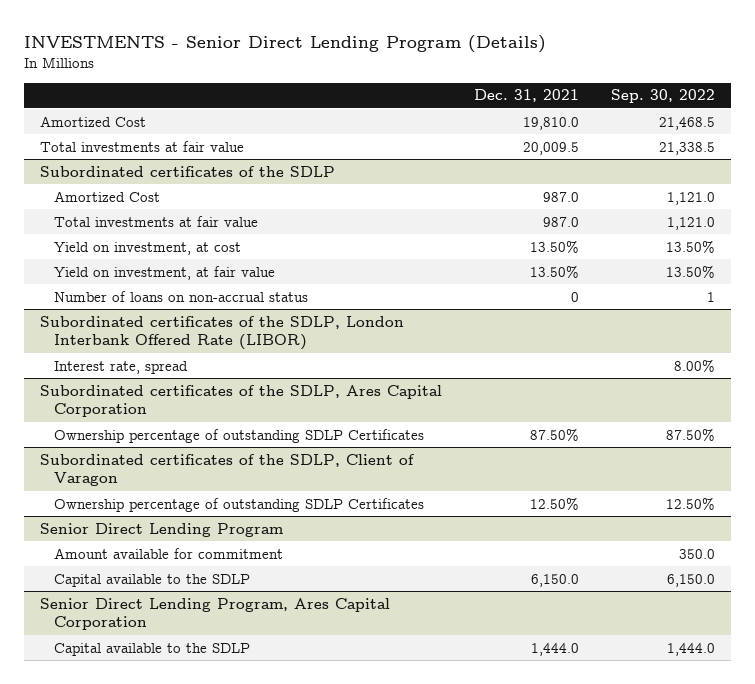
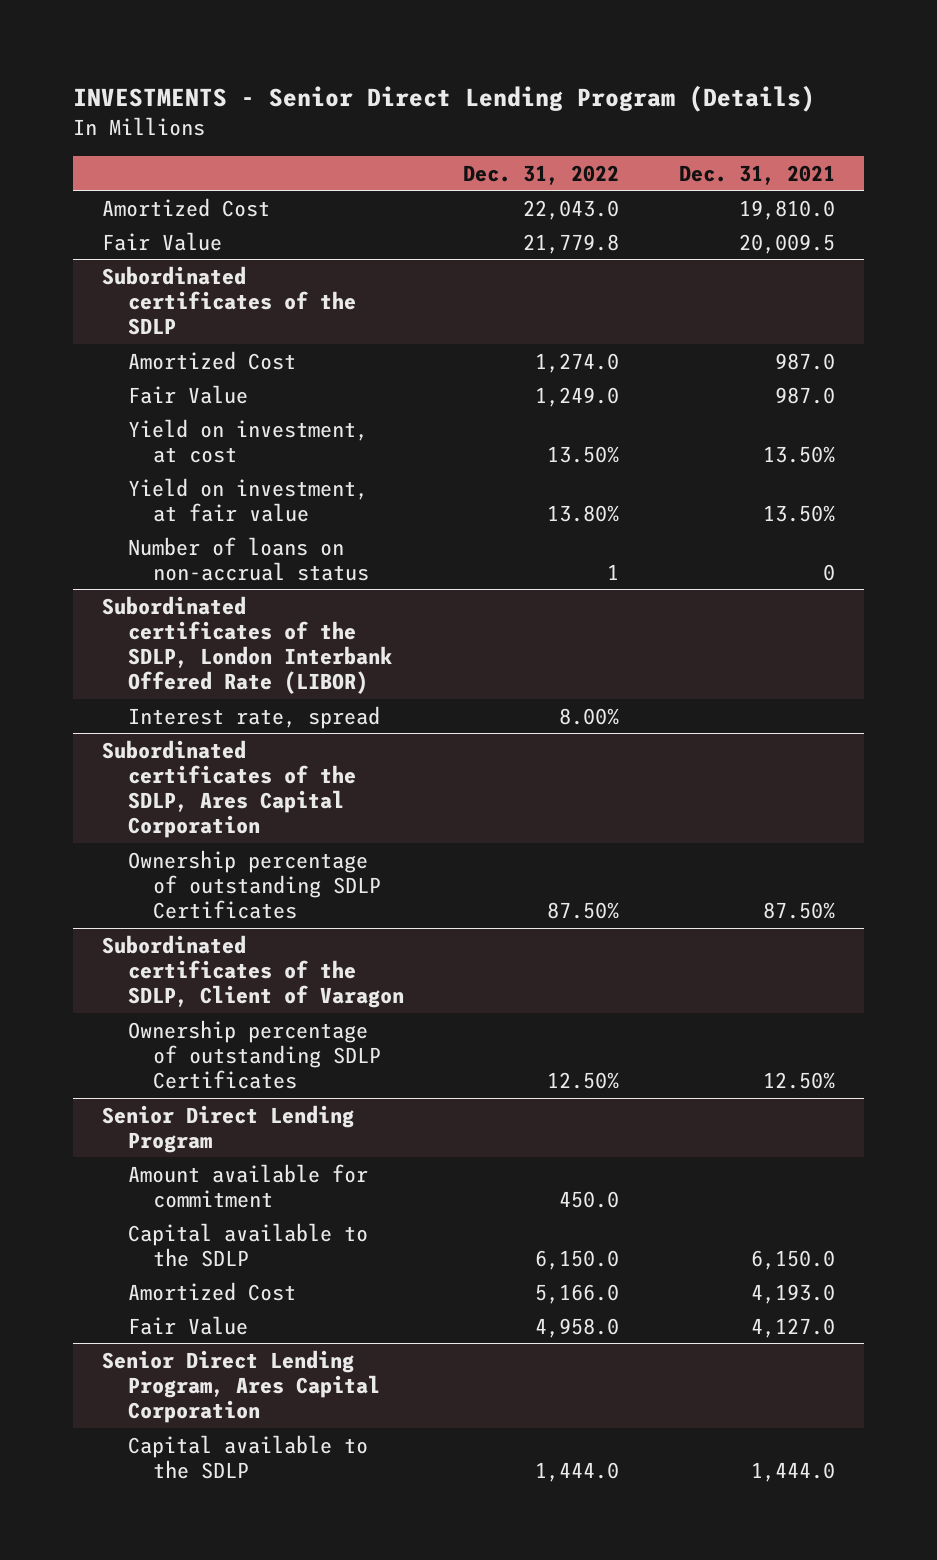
- | Dec. 31, 2021 | Sep. 30, 2022
+ | Dec. 31, 2022 | Dec. 31, 2021
- Total investments at fair value | 20,009.5 | 21,338.5
+ Fair Value | 21,779.8 | 20,009.5
@ Subordinated certificates of the SDLP
- Total investments at fair value | 987.0 | 1,121.0
+ Fair Value | 1,249.0 | 987.0
@ Senior Direct Lending Program
+ Amortized Cost | 5,166.0 | 4,193.0
+ Fair Value | 4,958.0 | 4,127.0

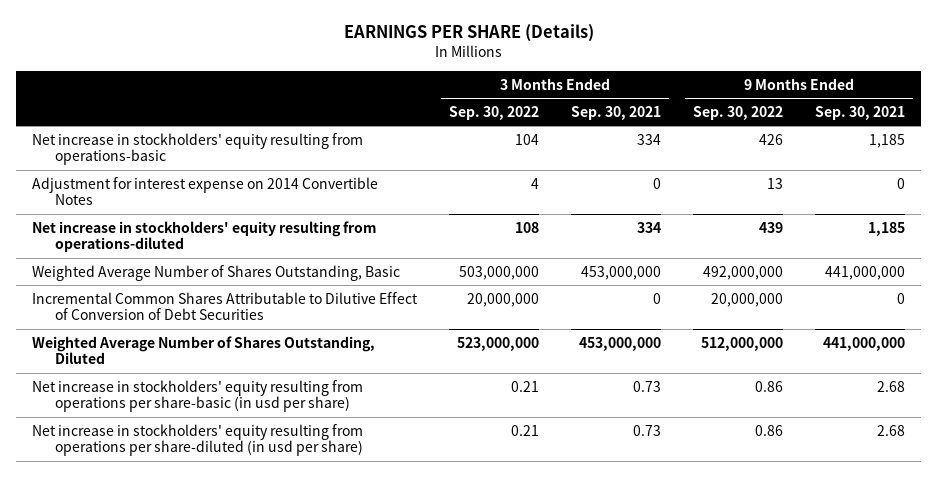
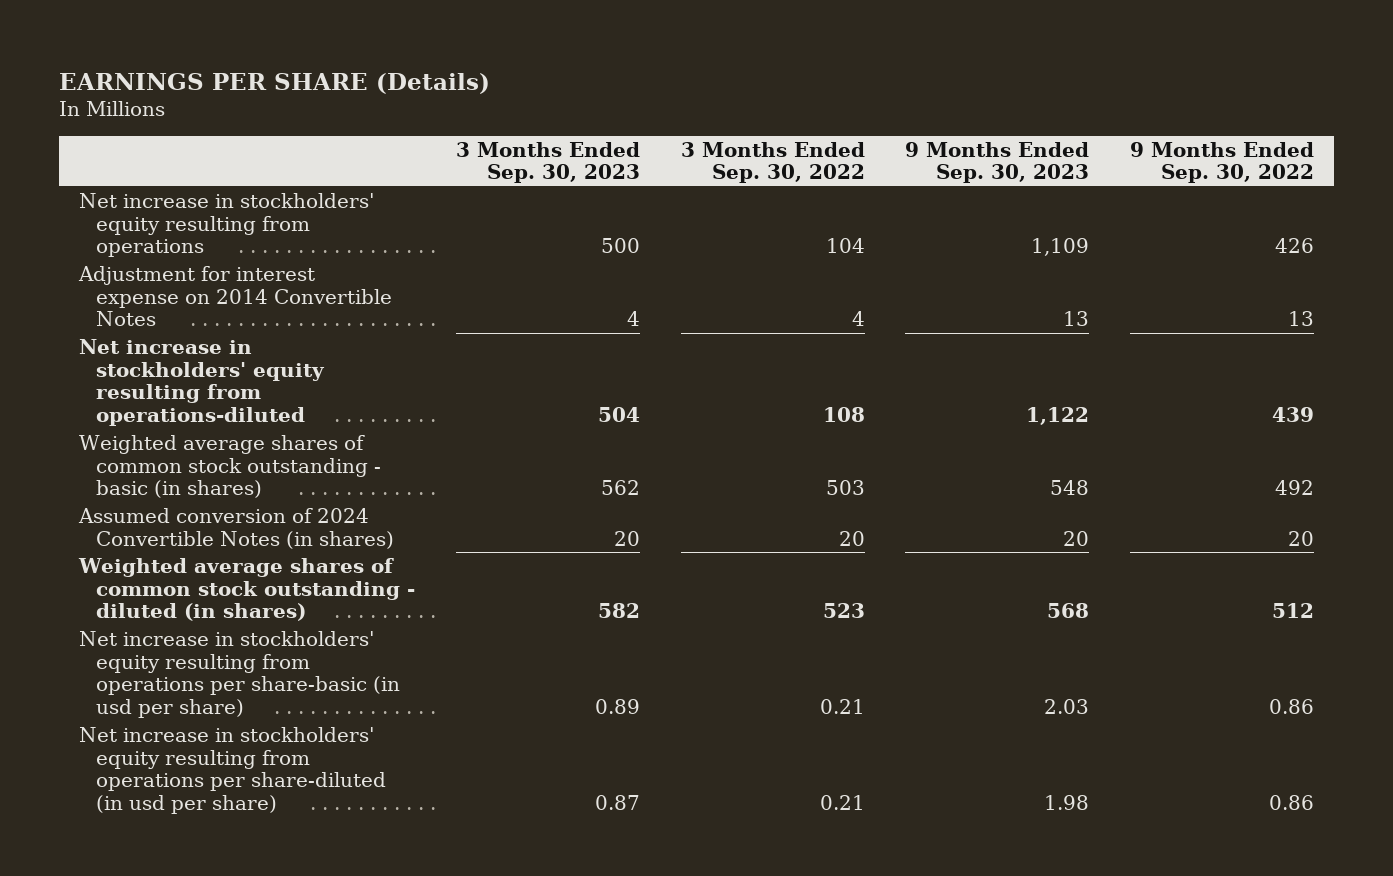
- | 3 Months Ended Sep. 30, 2022 | 3 Months Ended Sep. 30, 2021 | 9 Months Ended Sep. 30, 2022 | 9 Months Ended Sep. 30, 2021
+ | 3 Months Ended Sep. 30, 2023 | 3 Months Ended Sep. 30, 2022 | 9 Months Ended Sep. 30, 2023 | 9 Months Ended Sep. 30, 2022
- Net increase in stockholders' equity resulting from operations-basic | 104 | 334 | 426 | 1,185
+ Net increase in stockholders' equity resulting from operations | 500 | 104 | 1,109 | 426
- Weighted Average Number of Shares Outstanding, Basic | 503,000,000 | 453,000,000 | 492,000,000 | 441,000,000
- Incremental Common Shares Attributable to Dilutive Effect of Conversion of Debt Securities | 20,000,000 | 0 | 20,000,000 | 0
- Weighted Average Number of Shares Outstanding, Diluted | 523,000,000 | 453,000,000 | 512,000,000 | 441,000,000
+ Weighted average shares of common stock outstanding - basic (in shares) | 562 | 503 | 548 | 492
+ Assumed conversion of 2024 Convertible Notes (in shares) | 20 | 20 | 20 | 20
+ Weighted average shares of common stock outstanding - diluted (in shares) | 582 | 523 | 568 | 512

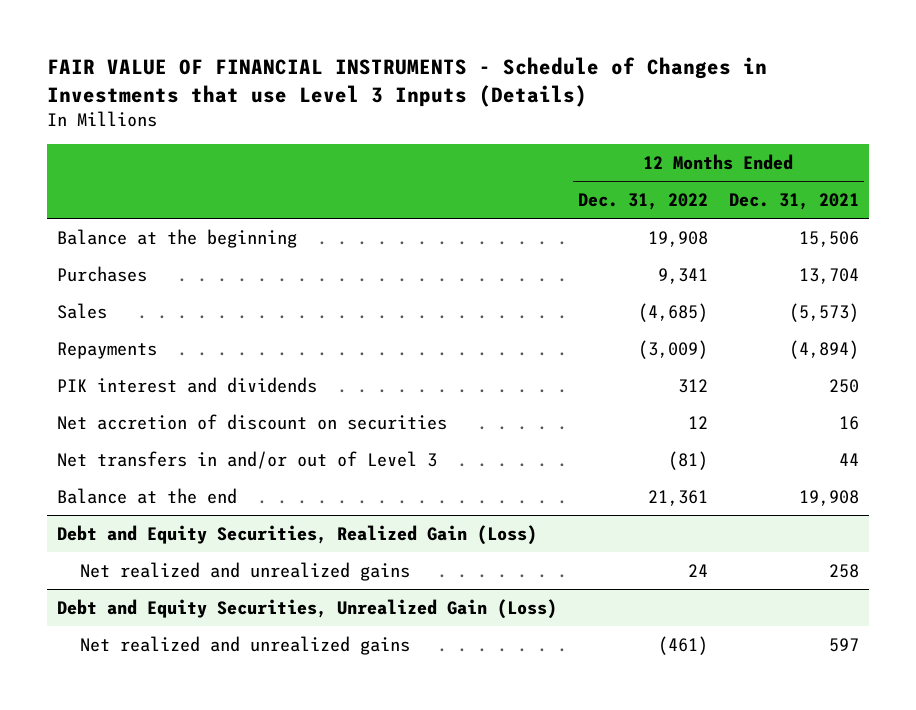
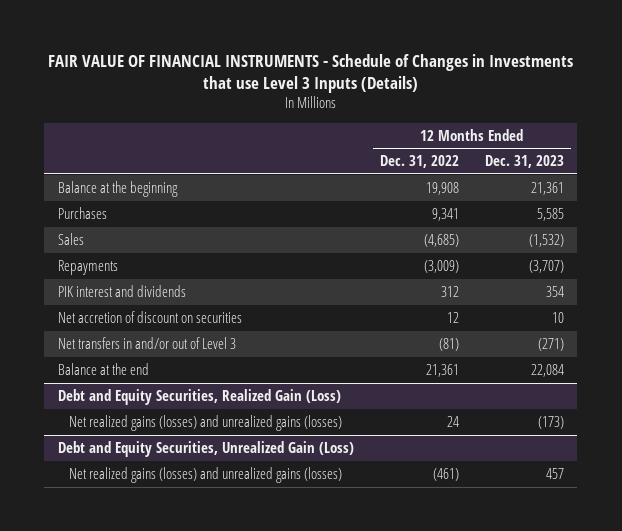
- | 12 Months Ended Dec. 31, 2022 | 12 Months Ended Dec. 31, 2021
+ | 12 Months Ended Dec. 31, 2022 | 12 Months Ended Dec. 31, 2023
@ Debt and Equity Securities, Realized Gain (Loss)
- Net realized and unrealized gains | 24 | 258
+ Net realized gains (losses) and unrealized gains (losses) | 24 | (173)
@ Debt and Equity Securities, Unrealized Gain (Loss)
- Net realized and unrealized gains | (461) | 597
+ Net realized gains (losses) and unrealized gains (losses) | (461) | 457

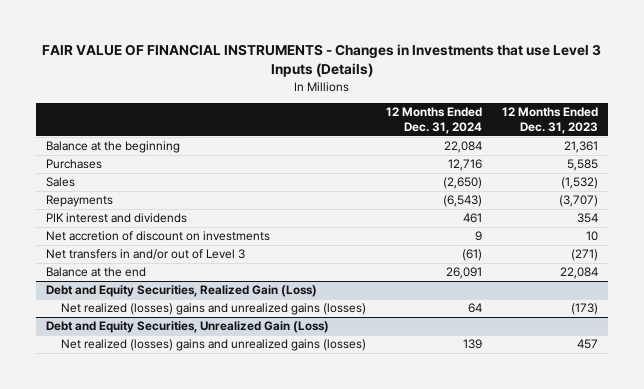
- FAIR VALUE OF FINANCIAL INSTRUMENTS - Schedule of Changes in Investments that use Level 3 Inputs (Details)
+ FAIR VALUE OF FINANCIAL INSTRUMENTS - Changes in Investments that use Level 3 Inputs (Details)
- | 12 Months Ended Dec. 31, 2022 | 12 Months Ended Dec. 31, 2023
+ | 12 Months Ended Dec. 31, 2024 | 12 Months Ended Dec. 31, 2023
- Net accretion of discount on securities | 12 | 10
+ Net accretion of discount on investments | 9 | 10
@ Debt and Equity Securities, Realized Gain (Loss)
- Net realized gains (losses) and unrealized gains (losses) | 24 | (173)
+ Net realized (losses) gains and unrealized gains (losses) | 64 | (173)
@ Debt and Equity Securities, Unrealized Gain (Loss)
- Net realized gains (losses) and unrealized gains (losses) | (461) | 457
+ Net realized (losses) gains and unrealized gains (losses) | 139 | 457

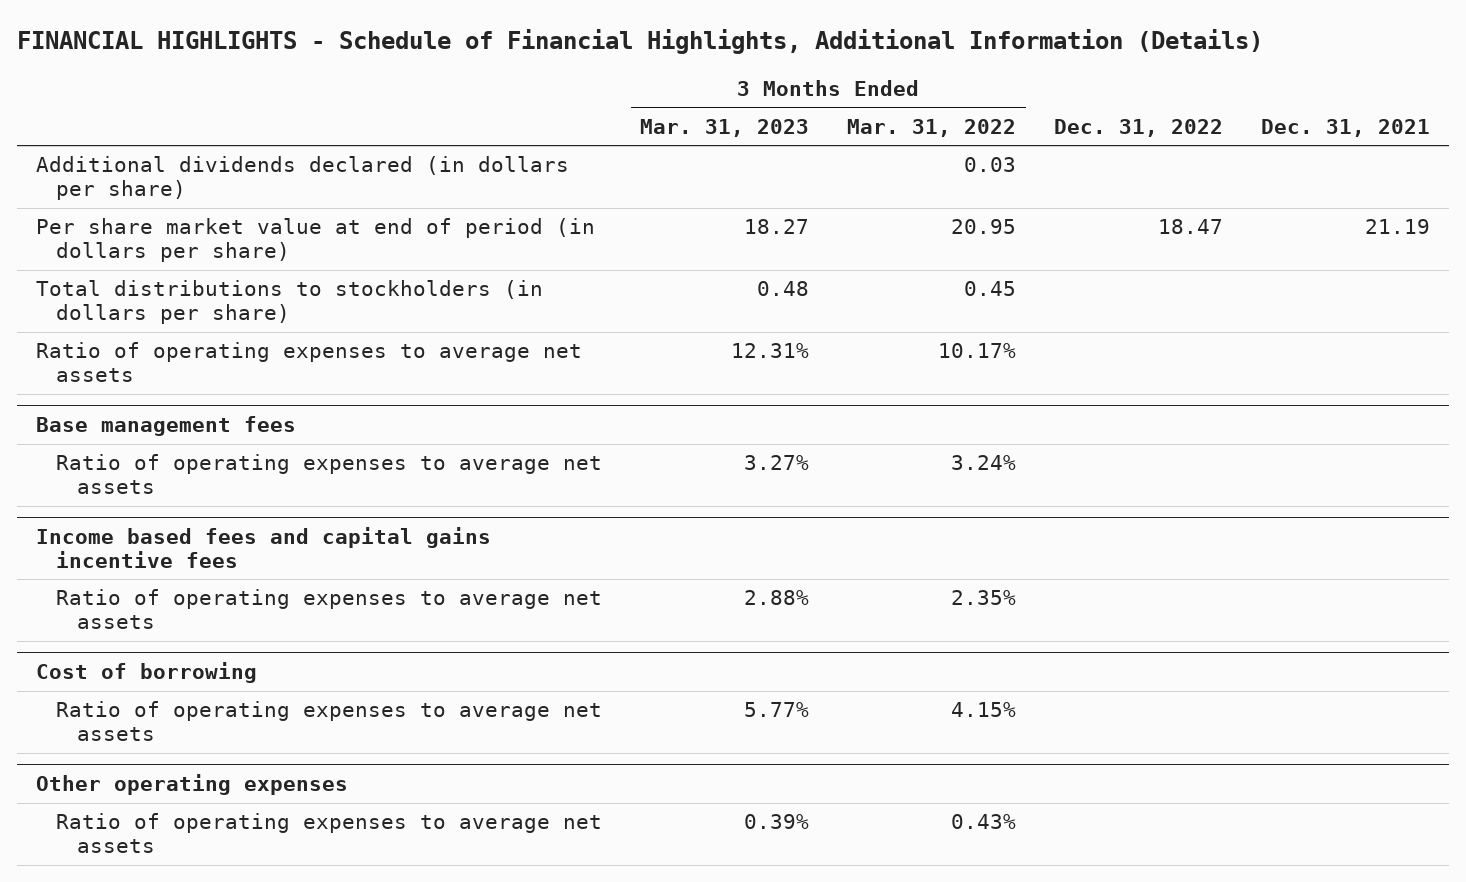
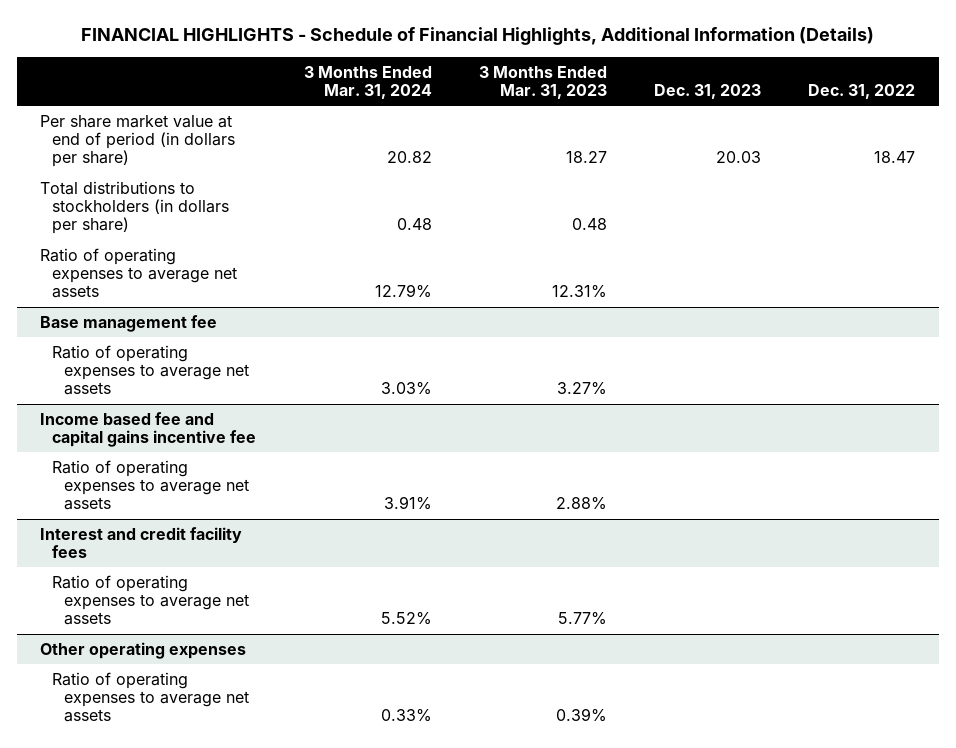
- | 3 Months Ended Mar. 31, 2023 | 3 Months Ended Mar. 31, 2022 | Dec. 31, 2022 | Dec. 31, 2021
+ | 3 Months Ended Mar. 31, 2024 | 3 Months Ended Mar. 31, 2023 | Dec. 31, 2023 | Dec. 31, 2022
- Additional dividends declared (in dollars per share) | | 0.03 | |
- Base management fees
+ Base management fee
- Income based fees and capital gains incentive fees
+ Income based fee and capital gains incentive fee
- Cost of borrowing
+ Interest and credit facility fees

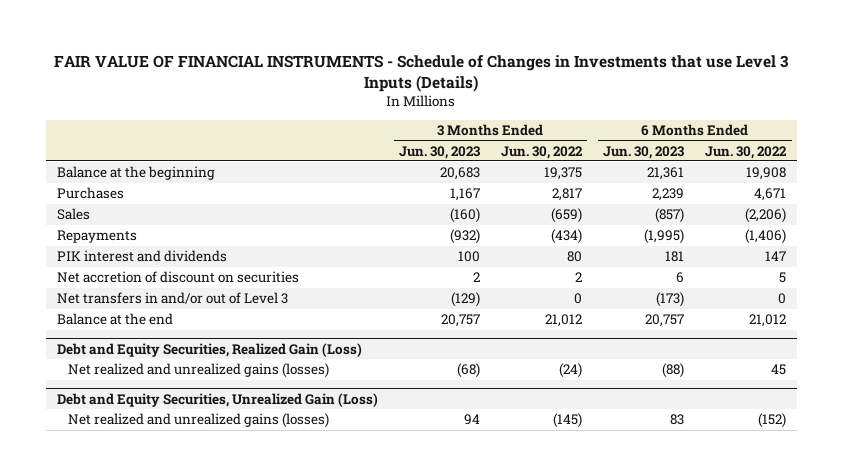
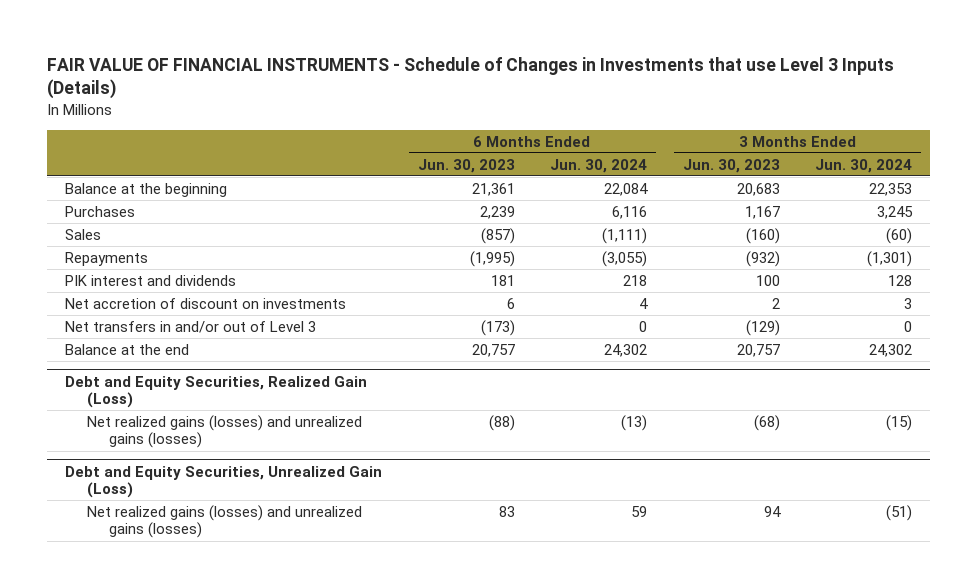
- | 3 Months Ended Jun. 30, 2023 | 3 Months Ended Jun. 30, 2022 | 6 Months Ended Jun. 30, 2023 | 6 Months Ended Jun. 30, 2022
+ | 6 Months Ended Jun. 30, 2023 | 6 Months Ended Jun. 30, 2024 | 3 Months Ended Jun. 30, 2023 | 3 Months Ended Jun. 30, 2024
- Net accretion of discount on securities | 2 | 2 | 6 | 5
+ Net accretion of discount on investments | 6 | 4 | 2 | 3
@ Debt and Equity Securities, Realized Gain (Loss)
- Net realized and unrealized gains (losses) | (68) | (24) | (88) | 45
+ Net realized gains (losses) and unrealized gains (losses) | (88) | (13) | (68) | (15)
@ Debt and Equity Securities, Unrealized Gain (Loss)
- Net realized and unrealized gains (losses) | 94 | (145) | 83 | (152)
+ Net realized gains (losses) and unrealized gains (losses) | 83 | 59 | 94 | (51)

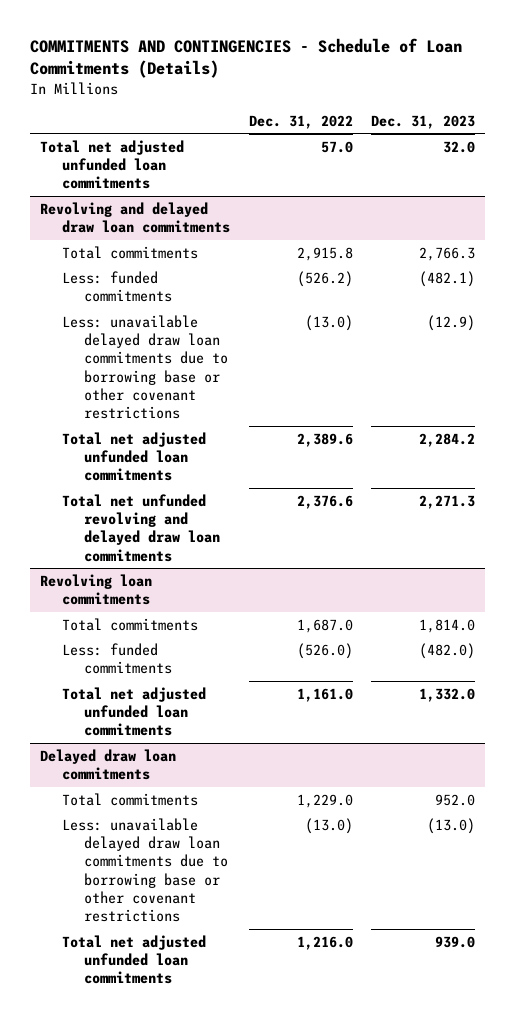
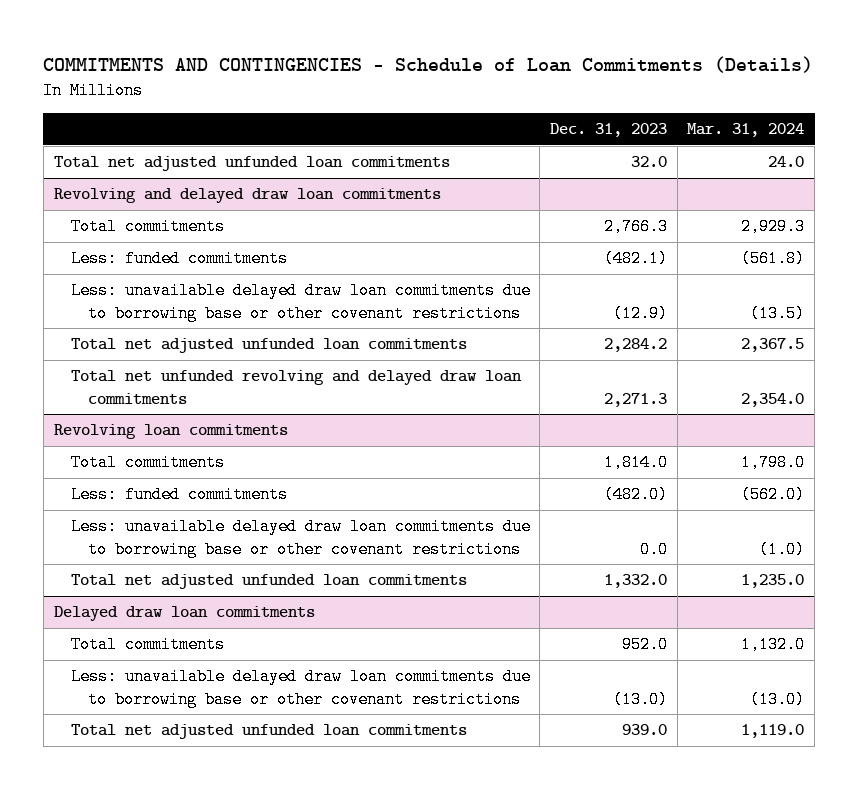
- | Dec. 31, 2022 | Dec. 31, 2023
+ | Dec. 31, 2023 | Mar. 31, 2024
@ Revolving loan commitments
+ Less: unavailable delayed draw loan commitments due to borrowing base or other covenant restrictions | 0.0 | (1.0)

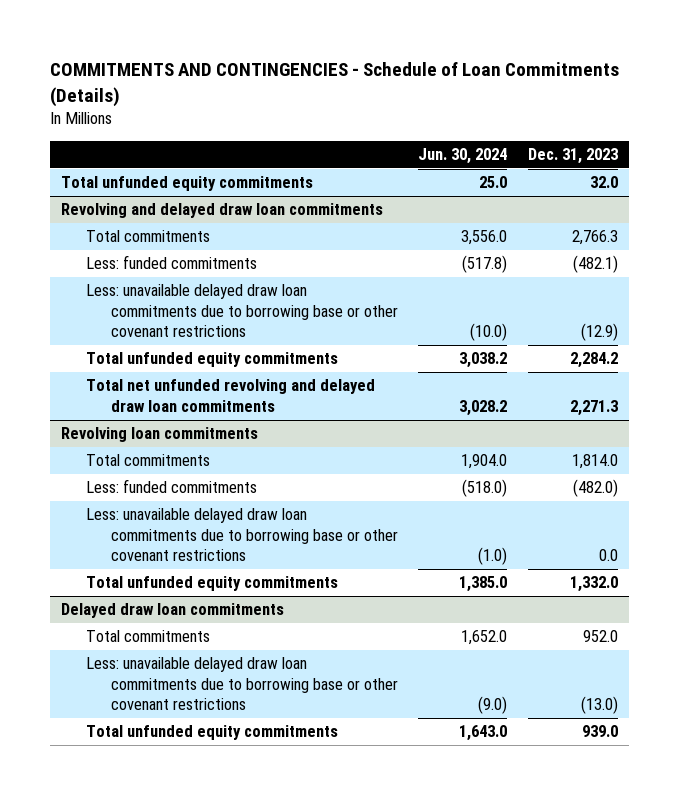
- | Dec. 31, 2023 | Mar. 31, 2024
+ | Jun. 30, 2024 | Dec. 31, 2023
- Total net adjusted unfunded loan commitments | 32.0 | 24.0
+ Total unfunded equity commitments | 25.0 | 32.0
@ Revolving and delayed draw loan commitments
- Total net adjusted unfunded loan commitments | 2,284.2 | 2,367.5
+ Total unfunded equity commitments | 3,038.2 | 2,284.2
@ Revolving loan commitments
- Total net adjusted unfunded loan commitments | 1,332.0 | 1,235.0
+ Total unfunded equity commitments | 1,385.0 | 1,332.0
@ Delayed draw loan commitments
- Total net adjusted unfunded loan commitments | 939.0 | 1,119.0
+ Total unfunded equity commitments | 1,643.0 | 939.0

